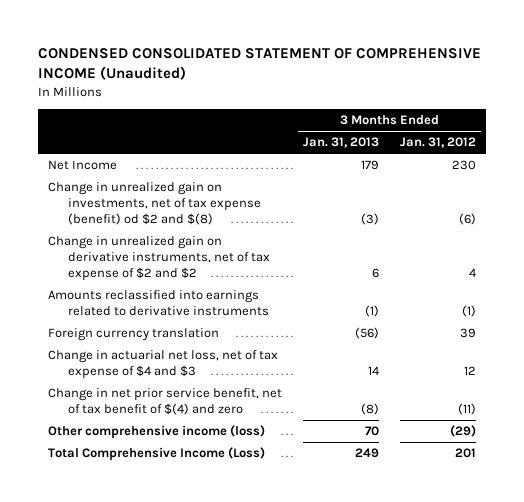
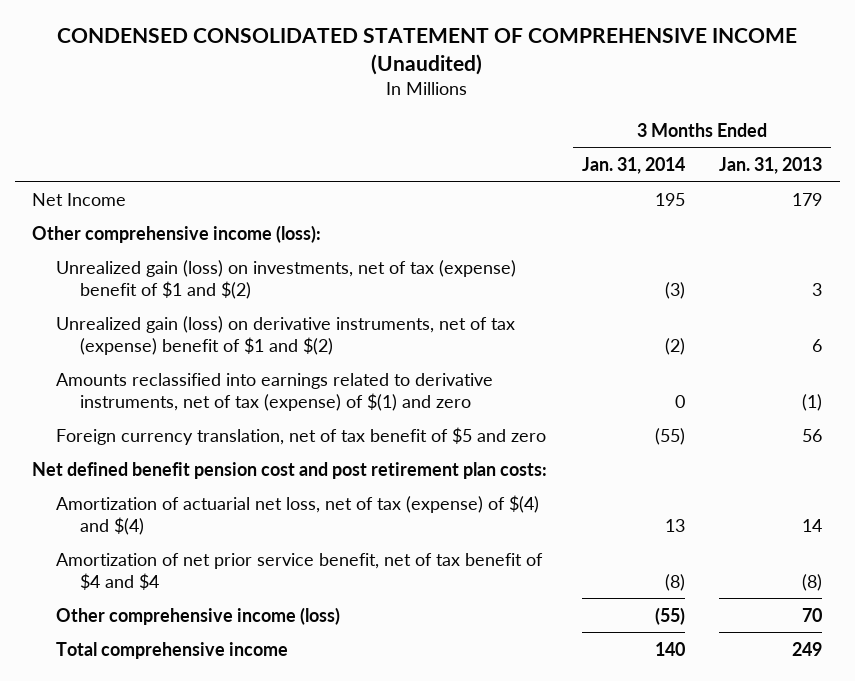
- | 3 Months Ended Jan. 31, 2013 | 3 Months Ended Jan. 31, 2012
+ | 3 Months Ended Jan. 31, 2014 | 3 Months Ended Jan. 31, 2013
- Change in unrealized gain on investments, net of tax expense (benefit) od $2 and $(8) | (3) | (6)
- Change in unrealized gain on derivative instruments, net of tax expense of $2 and $2 | 6 | 4
- Amounts reclassified into earnings related to derivative instruments | (1) | (1)
- Foreign currency translation | (56) | 39
- Change in actuarial net loss, net of tax expense of $4 and $3 | 14 | 12
- Change in net prior service benefit, net of tax benefit of $(4) and zero | (8) | (11)
+ Other comprehensive income (loss):
+ Unrealized gain (loss) on investments, net of tax (expense) benefit of $1 and $(2) | (3) | 3
+ Unrealized gain (loss) on derivative instruments, net of tax (expense) benefit of $1 and $(2) | (2) | 6
+ Amounts reclassified into earnings related to derivative instruments, net of tax (expense) of $(1) and zero | 0 | (1)
+ Foreign currency translation, net of tax benefit of $5 and zero | (55) | 56
+ Net defined benefit pension cost and post retirement plan costs:
+ Amortization of actuarial net loss, net of tax (expense) of $(4) and $(4) | 13 | 14
+ Amortization of net prior service benefit, net of tax benefit of $4 and $4 | (8) | (8)
- Total Comprehensive Income (Loss) | 249 | 201
+ Total comprehensive income | 140 | 249

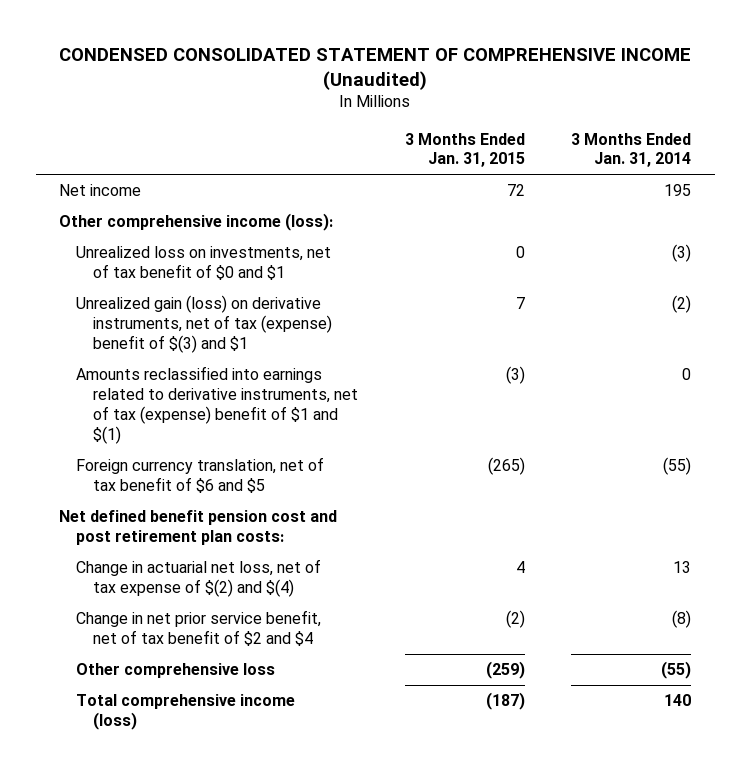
- | 3 Months Ended Jan. 31, 2014 | 3 Months Ended Jan. 31, 2013
+ | 3 Months Ended Jan. 31, 2015 | 3 Months Ended Jan. 31, 2014
- Net Income | 195 | 179
+ Net income | 72 | 195
- Unrealized gain (loss) on investments, net of tax (expense) benefit of $1 and $(2) | (3) | 3
- Unrealized gain (loss) on derivative instruments, net of tax (expense) benefit of $1 and $(2) | (2) | 6
- Amounts reclassified into earnings related to derivative instruments, net of tax (expense) of $(1) and zero | 0 | (1)
- Foreign currency translation, net of tax benefit of $5 and zero | (55) | 56
+ Unrealized loss on investments, net of tax benefit of $0 and $1 | 0 | (3)
+ Unrealized gain (loss) on derivative instruments, net of tax (expense) benefit of $(3) and $1 | 7 | (2)
+ Amounts reclassified into earnings related to derivative instruments, net of tax (expense) benefit of $1 and $(1) | (3) | 0
+ Foreign currency translation, net of tax benefit of $6 and $5 | (265) | (55)
- Amortization of actuarial net loss, net of tax (expense) of $(4) and $(4) | 13 | 14
- Amortization of net prior service benefit, net of tax benefit of $4 and $4 | (8) | (8)
- Other comprehensive income (loss) | (55) | 70
- Total comprehensive income | 140 | 249
+ Change in actuarial net loss, net of tax expense of $(2) and $(4) | 4 | 13
+ Change in net prior service benefit, net of tax benefit of $2 and $4 | (2) | (8)
+ Other comprehensive loss | (259) | (55)
+ Total comprehensive income (loss) | (187) | 140

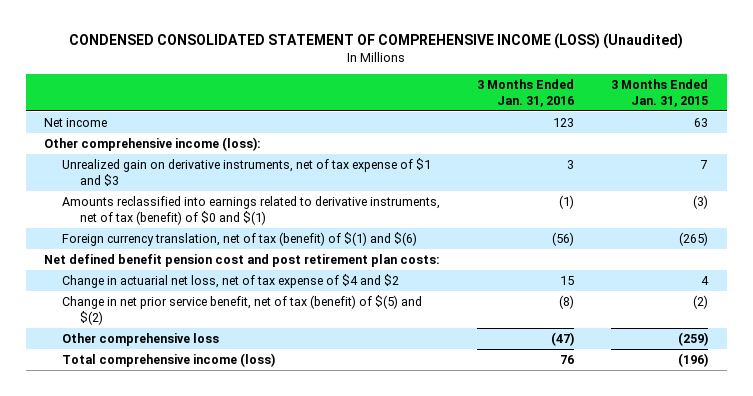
- CONDENSED CONSOLIDATED STATEMENT OF COMPREHENSIVE INCOME (Unaudited)
+ CONDENSED CONSOLIDATED STATEMENT OF COMPREHENSIVE INCOME (LOSS) (Unaudited)
- | 3 Months Ended Jan. 31, 2015 | 3 Months Ended Jan. 31, 2014
+ | 3 Months Ended Jan. 31, 2016 | 3 Months Ended Jan. 31, 2015
- Net income | 72 | 195
+ Net income | 123 | 63
- Unrealized loss on investments, net of tax benefit of $0 and $1 | 0 | (3)
- Unrealized gain (loss) on derivative instruments, net of tax (expense) benefit of $(3) and $1 | 7 | (2)
- Amounts reclassified into earnings related to derivative instruments, net of tax (expense) benefit of $1 and $(1) | (3) | 0
- Foreign currency translation, net of tax benefit of $6 and $5 | (265) | (55)
+ Unrealized gain on derivative instruments, net of tax expense of $1 and $3 | 3 | 7
+ Amounts reclassified into earnings related to derivative instruments, net of tax (benefit) of $0 and $(1) | (1) | (3)
+ Foreign currency translation, net of tax (benefit) of $(1) and $(6) | (56) | (265)
- Change in actuarial net loss, net of tax expense of $(2) and $(4) | 4 | 13
- Change in net prior service benefit, net of tax benefit of $2 and $4 | (2) | (8)
+ Change in actuarial net loss, net of tax expense of $4 and $2 | 15 | 4
+ Change in net prior service benefit, net of tax (benefit) of $(5) and $(2) | (8) | (2)
- Total comprehensive income (loss) | (187) | 140
+ Total comprehensive income (loss) | 76 | (196)

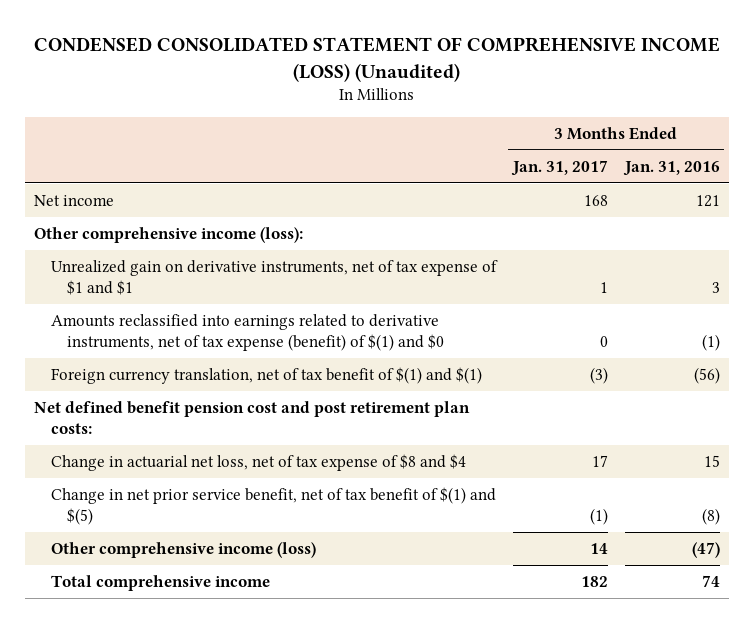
- | 3 Months Ended Jan. 31, 2016 | 3 Months Ended Jan. 31, 2015
+ | 3 Months Ended Jan. 31, 2017 | 3 Months Ended Jan. 31, 2016
- Net income | 123 | 63
+ Net income | 168 | 121
- Unrealized gain on derivative instruments, net of tax expense of $1 and $3 | 3 | 7
- Amounts reclassified into earnings related to derivative instruments, net of tax (benefit) of $0 and $(1) | (1) | (3)
- Foreign currency translation, net of tax (benefit) of $(1) and $(6) | (56) | (265)
+ Unrealized gain on derivative instruments, net of tax expense of $1 and $1 | 1 | 3
+ Amounts reclassified into earnings related to derivative instruments, net of tax expense (benefit) of $(1) and $0 | 0 | (1)
+ Foreign currency translation, net of tax benefit of $(1) and $(1) | (3) | (56)
- Change in actuarial net loss, net of tax expense of $4 and $2 | 15 | 4
- Change in net prior service benefit, net of tax (benefit) of $(5) and $(2) | (8) | (2)
- Other comprehensive loss | (47) | (259)
- Total comprehensive income (loss) | 76 | (196)
+ Change in actuarial net loss, net of tax expense of $8 and $4 | 17 | 15
+ Change in net prior service benefit, net of tax benefit of $(1) and $(5) | (1) | (8)
+ Other comprehensive income (loss) | 14 | (47)
+ Total comprehensive income | 182 | 74

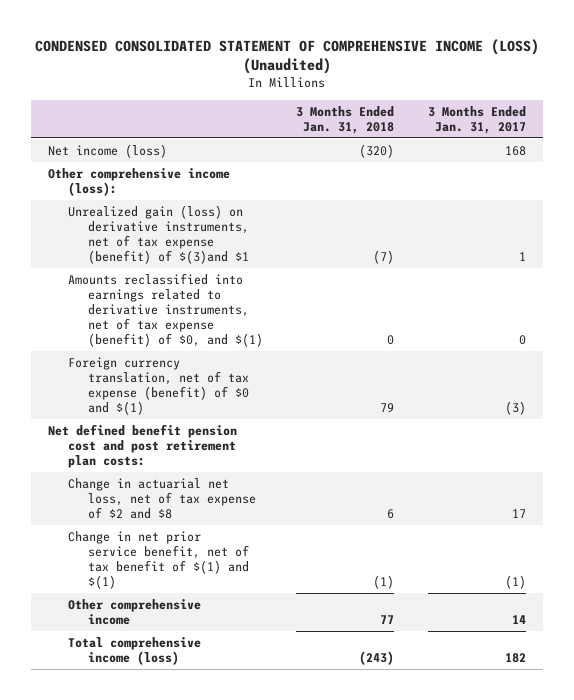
- | 3 Months Ended Jan. 31, 2017 | 3 Months Ended Jan. 31, 2016
+ | 3 Months Ended Jan. 31, 2018 | 3 Months Ended Jan. 31, 2017
- Net income | 168 | 121
+ Net income (loss) | (320) | 168
- Unrealized gain on derivative instruments, net of tax expense of $1 and $1 | 1 | 3
- Amounts reclassified into earnings related to derivative instruments, net of tax expense (benefit) of $(1) and $0 | 0 | (1)
- Foreign currency translation, net of tax benefit of $(1) and $(1) | (3) | (56)
+ Unrealized gain (loss) on derivative instruments, net of tax expense (benefit) of $(3)and $1 | (7) | 1
+ Amounts reclassified into earnings related to derivative instruments, net of tax expense (benefit) of $0, and $(1) | 0 | 0
+ Foreign currency translation, net of tax expense (benefit) of $0 and $(1) | 79 | (3)
- Change in actuarial net loss, net of tax expense of $8 and $4 | 17 | 15
- Change in net prior service benefit, net of tax benefit of $(1) and $(5) | (1) | (8)
- Other comprehensive income (loss) | 14 | (47)
- Total comprehensive income | 182 | 74
+ Change in actuarial net loss, net of tax expense of $2 and $8 | 6 | 17
+ Change in net prior service benefit, net of tax benefit of $(1) and $(1) | (1) | (1)
+ Other comprehensive income | 77 | 14
+ Total comprehensive income (loss) | (243) | 182

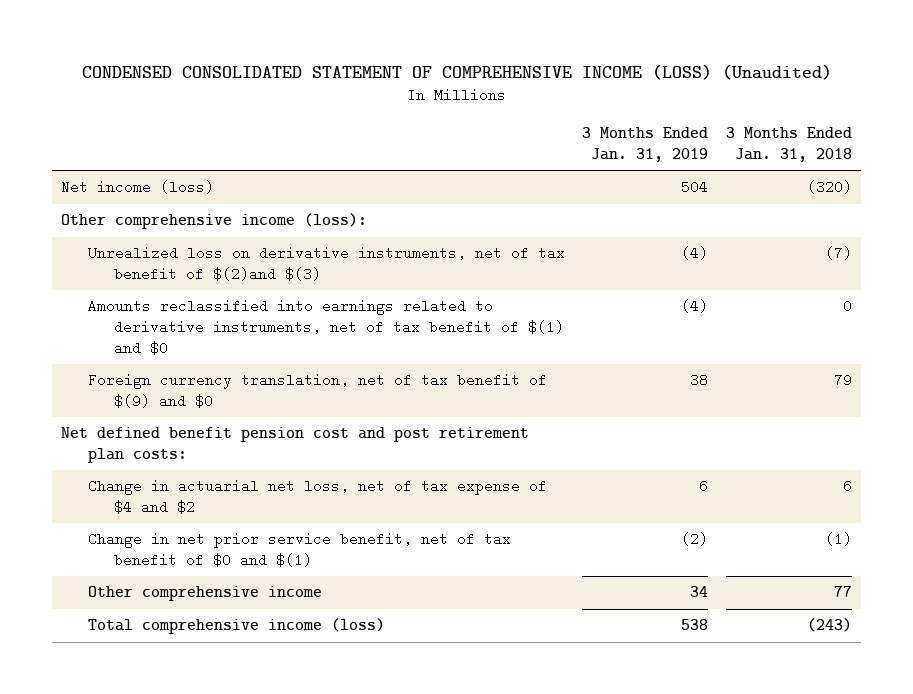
- | 3 Months Ended Jan. 31, 2018 | 3 Months Ended Jan. 31, 2017
+ | 3 Months Ended Jan. 31, 2019 | 3 Months Ended Jan. 31, 2018
- Unrealized gain (loss) on derivative instruments, net of tax expense (benefit) of $(3)and $1 | (7) | 1
- Amounts reclassified into earnings related to derivative instruments, net of tax expense (benefit) of $0, and $(1) | 0 | 0
- Foreign currency translation, net of tax expense (benefit) of $0 and $(1) | 79 | (3)
+ Unrealized loss on derivative instruments, net of tax benefit of $(2)and $(3) | (4) | (7)
+ Amounts reclassified into earnings related to derivative instruments, net of tax benefit of $(1) and $0 | (4) | 0
+ Foreign currency translation, net of tax benefit of $(9) and $0 | 38 | 79
- Change in actuarial net loss, net of tax expense of $2 and $8 | 6 | 17
- Change in net prior service benefit, net of tax benefit of $(1) and $(1) | (1) | (1)
+ Change in actuarial net loss, net of tax expense of $4 and $2 | 6 | 6
+ Change in net prior service benefit, net of tax benefit of $0 and $(1) | (2) | (1)

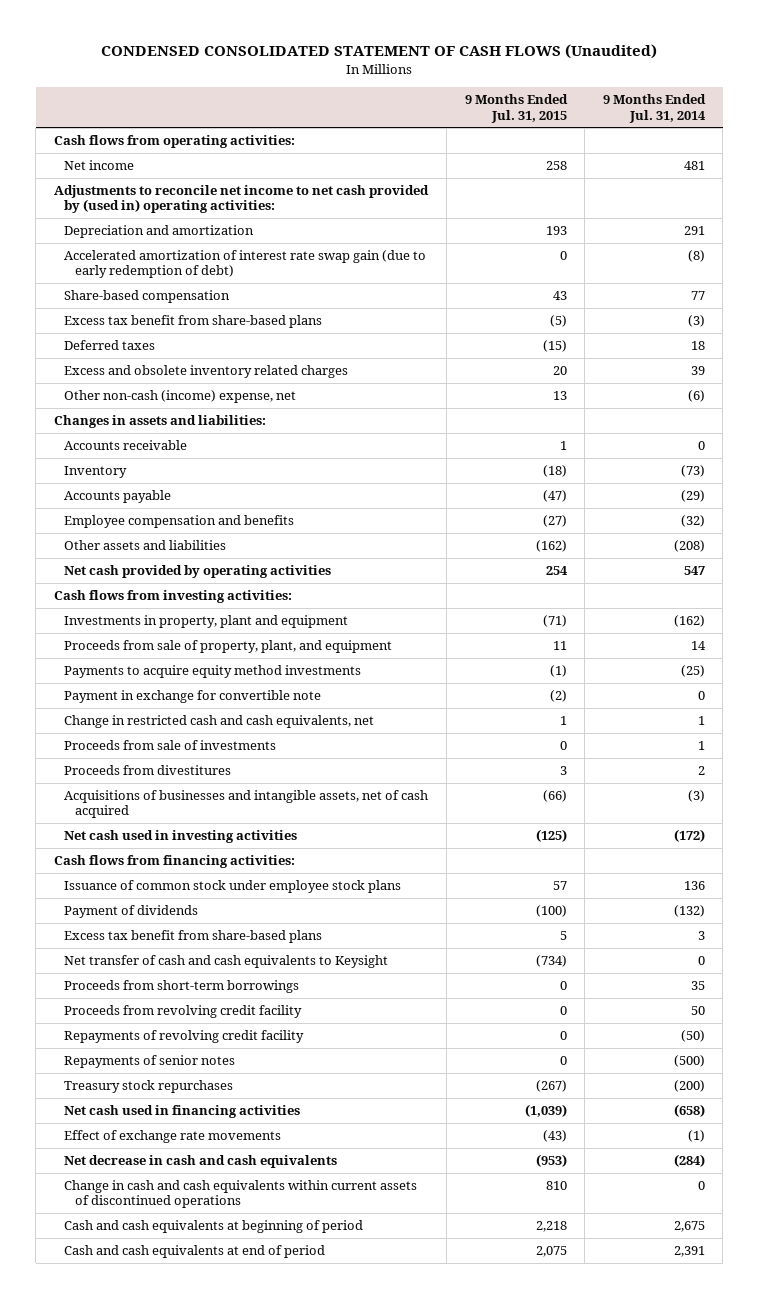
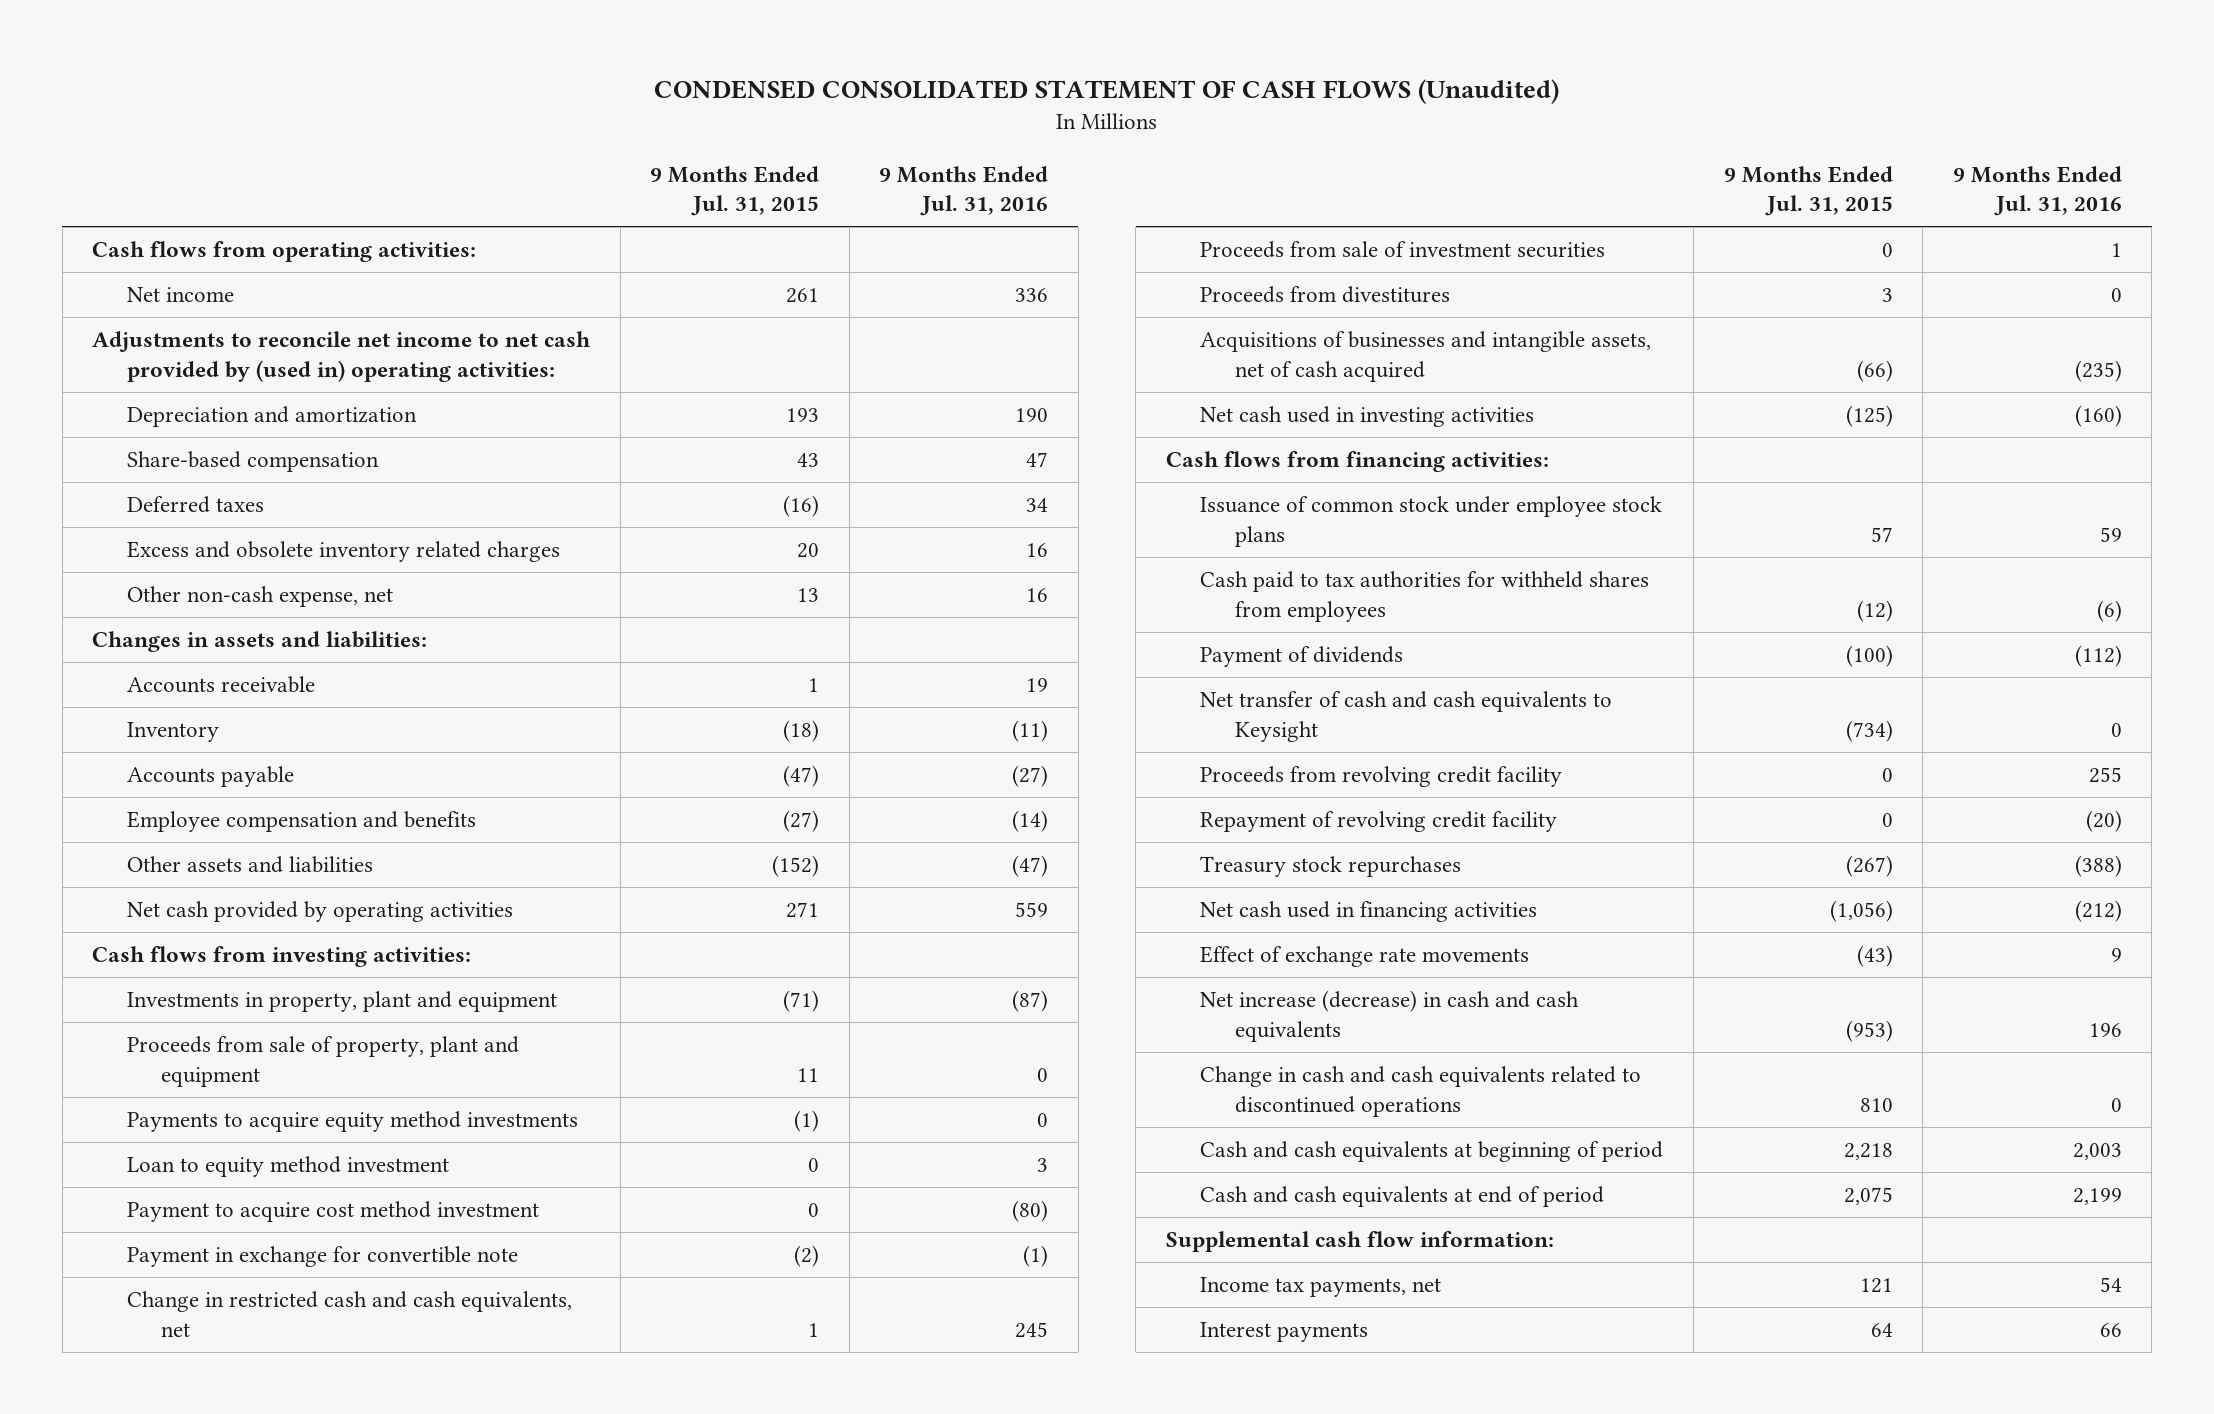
- | 9 Months Ended Jul. 31, 2015 | 9 Months Ended Jul. 31, 2014
+ | 9 Months Ended Jul. 31, 2015 | 9 Months Ended Jul. 31, 2016
- Net income | 258 | 481
+ Net income | 261 | 336
- Accelerated amortization of interest rate swap gain (due to early redemption of debt) | 0 | (8)
- Excess tax benefit from share-based plans | (5) | (3)
- Deferred taxes | (15) | 18
+ Deferred taxes | (16) | 34
- Other non-cash (income) expense, net | 13 | (6)
+ Other non-cash expense, net | 13 | 16
- Other assets and liabilities | (162) | (208)
- Net cash provided by operating activities | 254 | 547
+ Other assets and liabilities | (152) | (47)
+ Net cash provided by operating activities | 271 | 559
- Proceeds from sale of property, plant, and equipment | 11 | 14
+ Proceeds from sale of property, plant and equipment | 11 | 0
+ Loan to equity method investment | 0 | 3
+ Payment to acquire cost method investment | 0 | (80)
- Proceeds from sale of investments | 0 | 1
+ Proceeds from sale of investment securities | 0 | 1
+ Cash paid to tax authorities for withheld shares from employees | (12) | (6)
- Excess tax benefit from share-based plans | 5 | 3
- Proceeds from short-term borrowings | 0 | 35
- Repayments of revolving credit facility | 0 | (50)
- Repayments of senior notes | 0 | (500)
+ Repayment of revolving credit facility | 0 | (20)
- Net cash used in financing activities | (1,039) | (658)
+ Net cash used in financing activities | (1,056) | (212)
- Net decrease in cash and cash equivalents | (953) | (284)
- Change in cash and cash equivalents within current assets of discontinued operations | 810 | 0
+ Net increase (decrease) in cash and cash equivalents | (953) | 196
+ Change in cash and cash equivalents related to discontinued operations | 810 | 0
+ Supplemental cash flow information:
+ Income tax payments, net | 121 | 54
+ Interest payments | 64 | 66

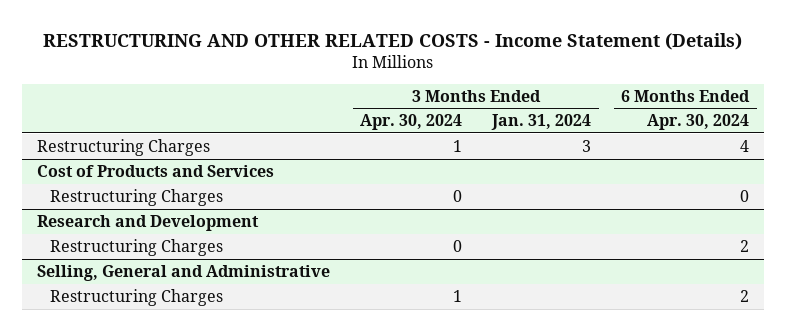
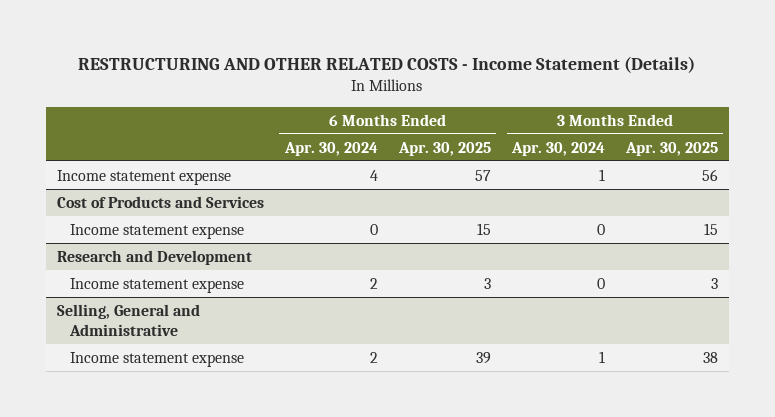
- | 3 Months Ended Apr. 30, 2024 | 3 Months Ended Jan. 31, 2024 | 6 Months Ended Apr. 30, 2024
+ | 6 Months Ended Apr. 30, 2024 | 6 Months Ended Apr. 30, 2025 | 3 Months Ended Apr. 30, 2024 | 3 Months Ended Apr. 30, 2025
- Restructuring Charges | 1 | 3 | 4
+ Income statement expense | 4 | 57 | 1 | 56
@ Cost of Products and Services
- Restructuring Charges | 0 | | 0
+ Income statement expense | 0 | 15 | 0 | 15
@ Research and Development
- Restructuring Charges | 0 | | 2
+ Income statement expense | 2 | 3 | 0 | 3
@ Selling, General and Administrative
- Restructuring Charges | 1 | | 2
+ Income statement expense | 2 | 39 | 1 | 38

